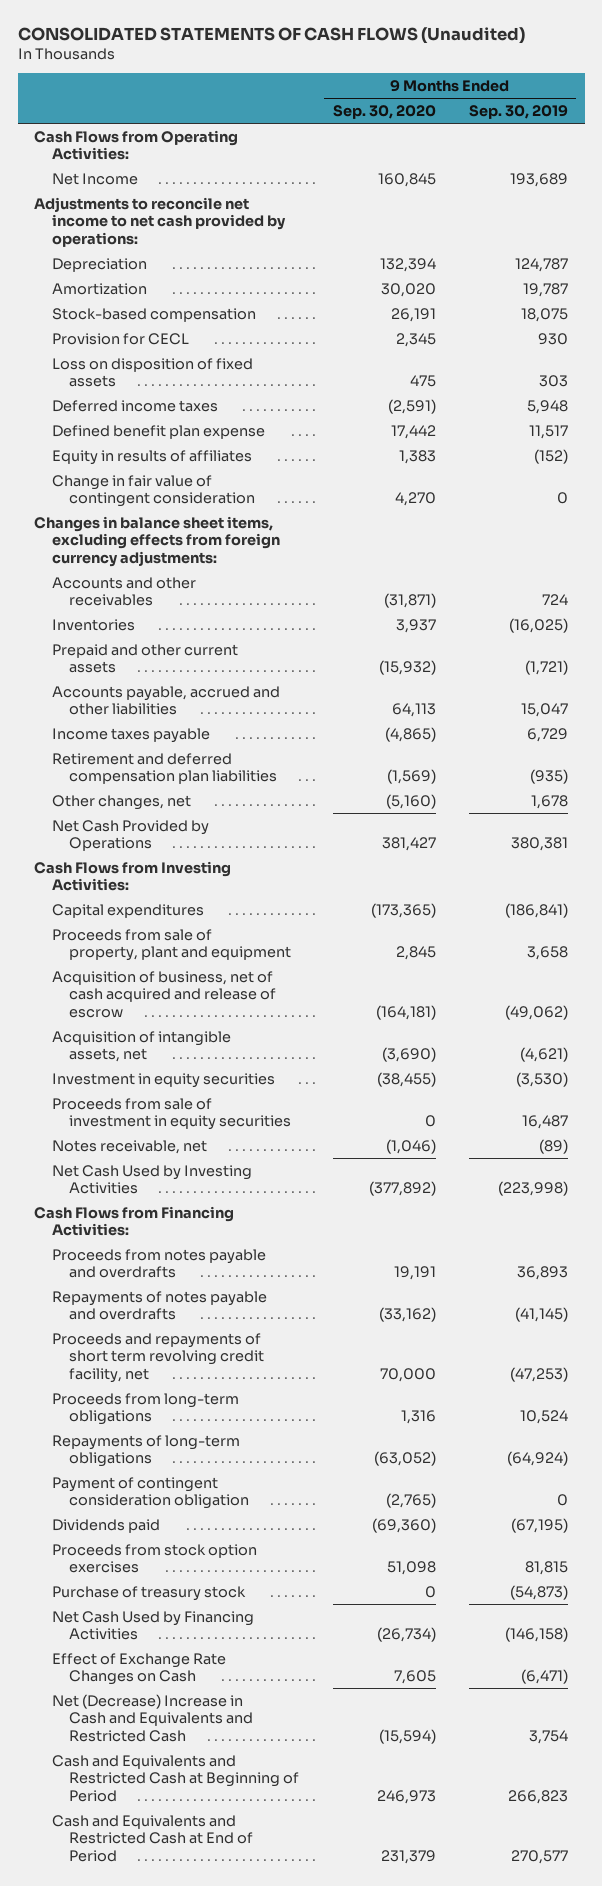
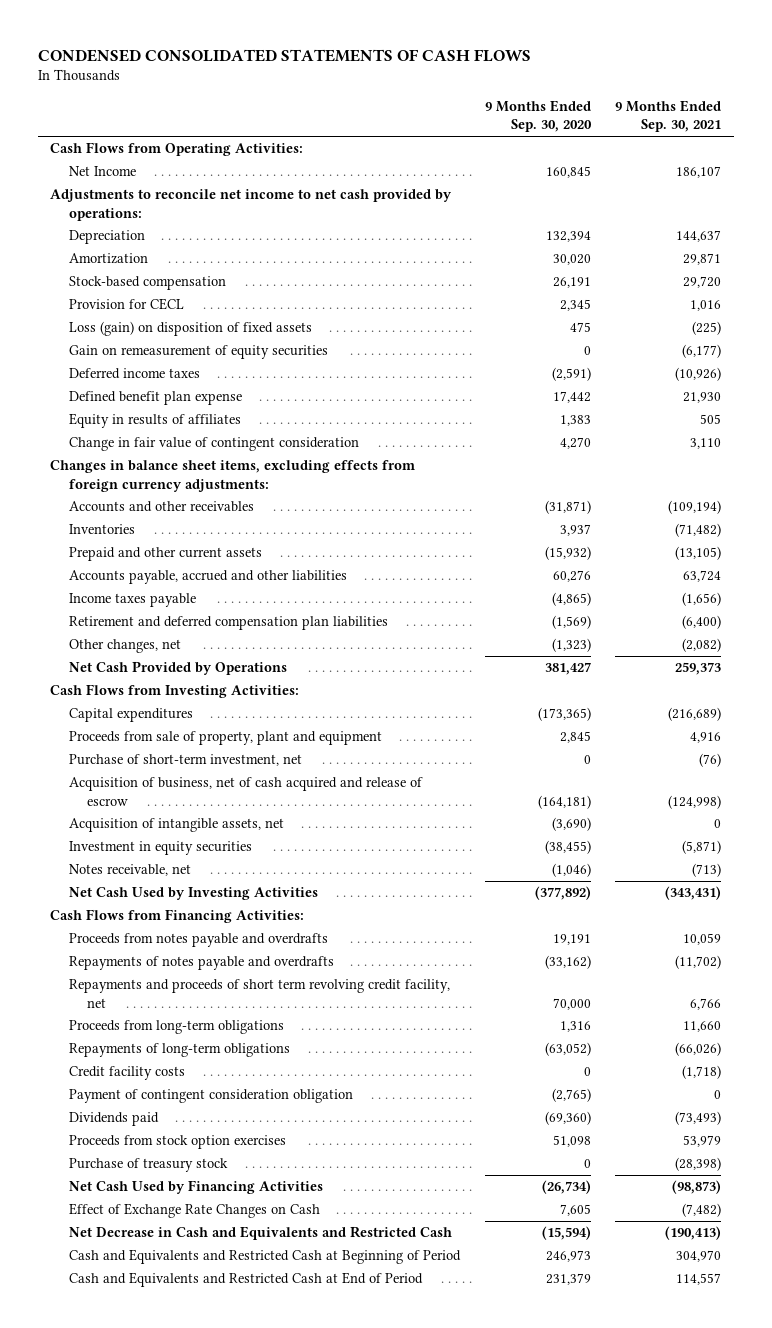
- CONSOLIDATED STATEMENTS OF CASH FLOWS (Unaudited)
+ CONDENSED CONSOLIDATED STATEMENTS OF CASH FLOWS
- | 9 Months Ended Sep. 30, 2020 | 9 Months Ended Sep. 30, 2019
+ | 9 Months Ended Sep. 30, 2020 | 9 Months Ended Sep. 30, 2021
- Loss on disposition of fixed assets | 475 | 303
+ Loss (gain) on disposition of fixed assets | 475 | (225)
+ Gain on remeasurement of equity securities | 0 | (6,177)
- Accounts payable, accrued and other liabilities | 64,113 | 15,047
+ Accounts payable, accrued and other liabilities | 60,276 | 63,724
- Other changes, net | (5,160) | 1,678
+ Other changes, net | (1,323) | (2,082)
+ Purchase of short-term investment, net | 0 | (76)
- Proceeds from sale of investment in equity securities | 0 | 16,487
- Proceeds and repayments of short term revolving credit facility, net | 70,000 | (47,253)
+ Repayments and proceeds of short term revolving credit facility, net | 70,000 | 6,766
+ Credit facility costs | 0 | (1,718)
- Net (Decrease) Increase in Cash and Equivalents and Restricted Cash | (15,594) | 3,754
+ Net Decrease in Cash and Equivalents and Restricted Cash | (15,594) | (190,413)

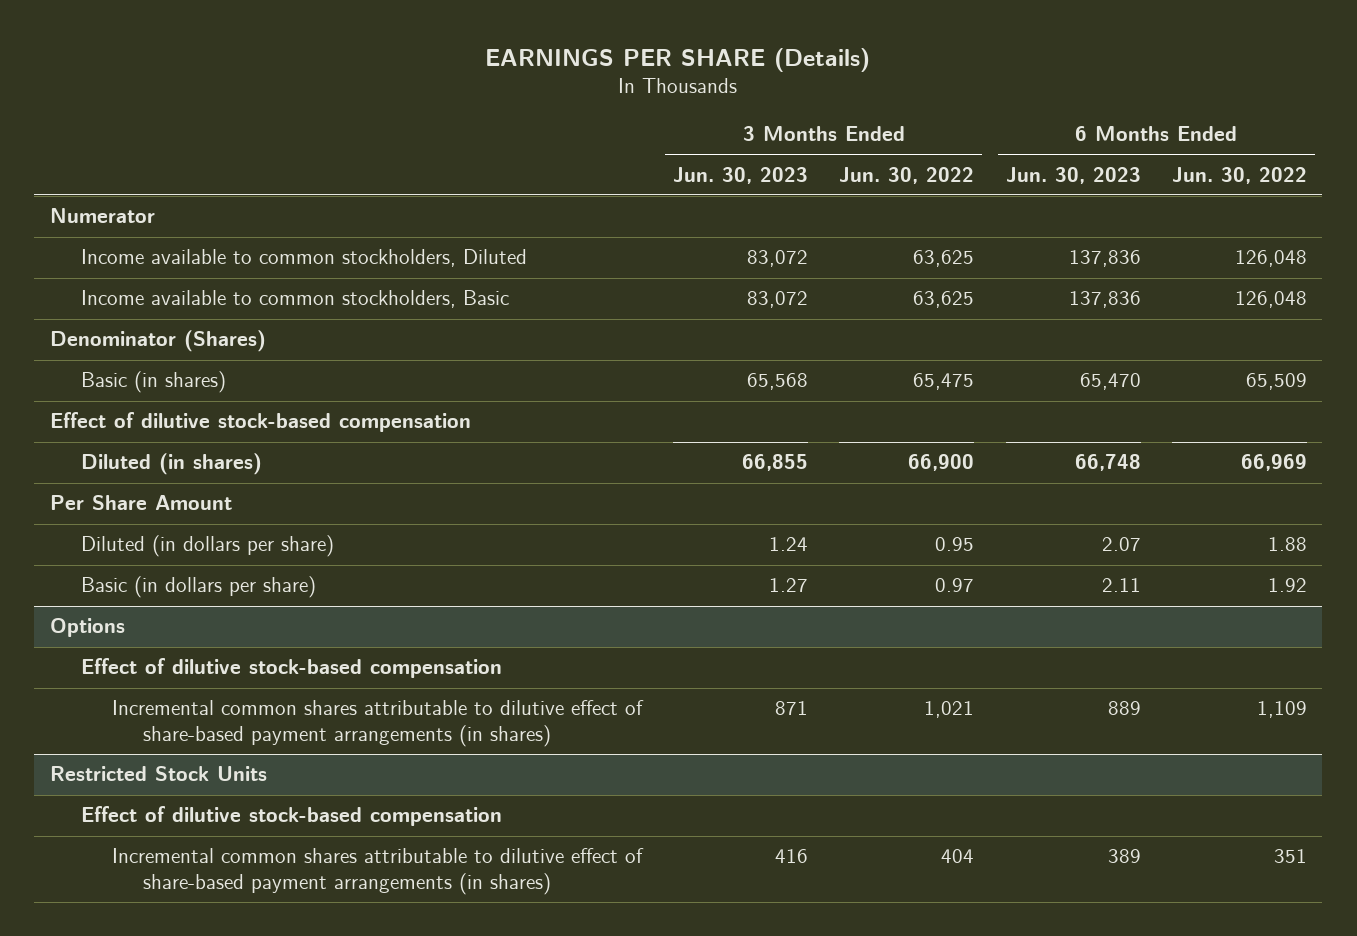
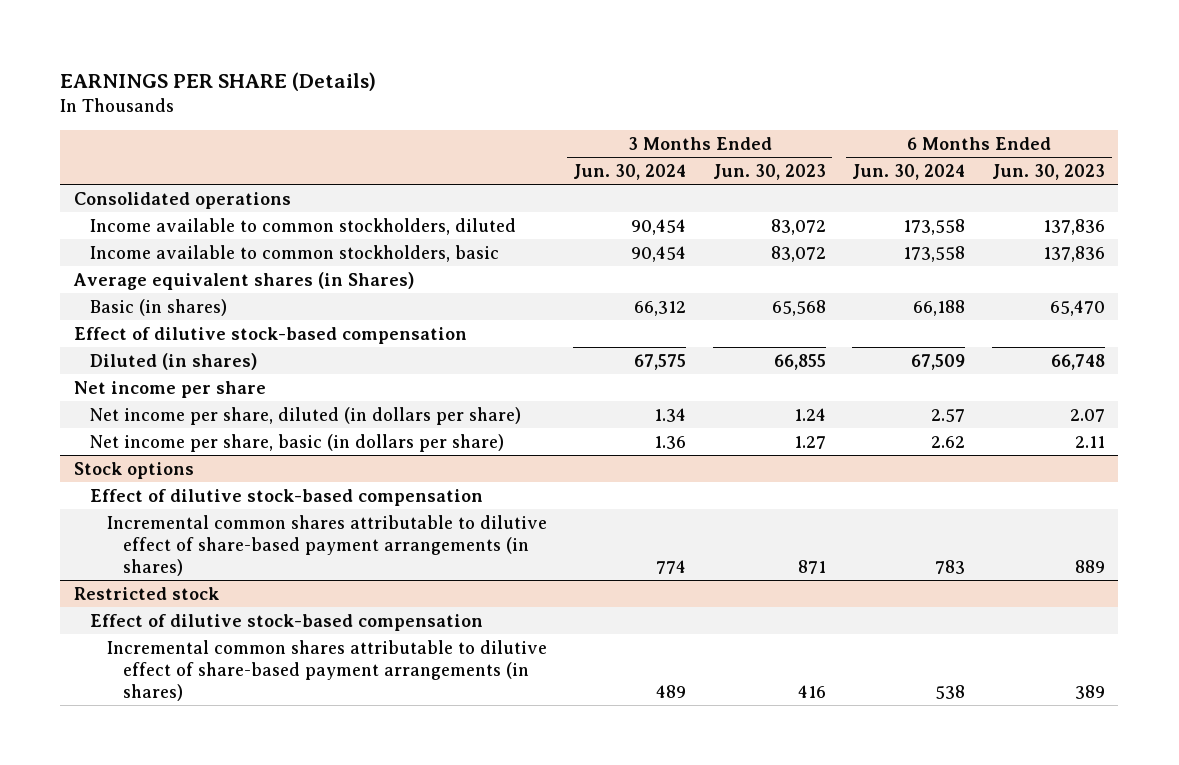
- | 3 Months Ended Jun. 30, 2023 | 3 Months Ended Jun. 30, 2022 | 6 Months Ended Jun. 30, 2023 | 6 Months Ended Jun. 30, 2022
+ | 3 Months Ended Jun. 30, 2024 | 3 Months Ended Jun. 30, 2023 | 6 Months Ended Jun. 30, 2024 | 6 Months Ended Jun. 30, 2023
- Numerator
- Income available to common stockholders, Diluted | 83,072 | 63,625 | 137,836 | 126,048
- Income available to common stockholders, Basic | 83,072 | 63,625 | 137,836 | 126,048
- Denominator (Shares)
+ Consolidated operations
+ Income available to common stockholders, diluted | 90,454 | 83,072 | 173,558 | 137,836
+ Income available to common stockholders, basic | 90,454 | 83,072 | 173,558 | 137,836
+ Average equivalent shares (in Shares)
- Per Share Amount
- Diluted (in dollars per share) | 1.24 | 0.95 | 2.07 | 1.88
- Basic (in dollars per share) | 1.27 | 0.97 | 2.11 | 1.92
- Options
+ Net income per share
+ Net income per share, diluted (in dollars per share) | 1.34 | 1.24 | 2.57 | 2.07
+ Net income per share, basic (in dollars per share) | 1.36 | 1.27 | 2.62 | 2.11
+ Stock options
- Restricted Stock Units
+ Restricted stock

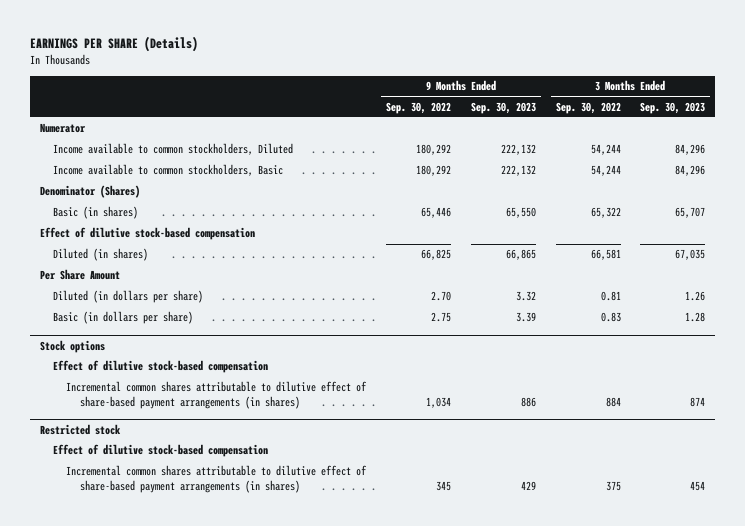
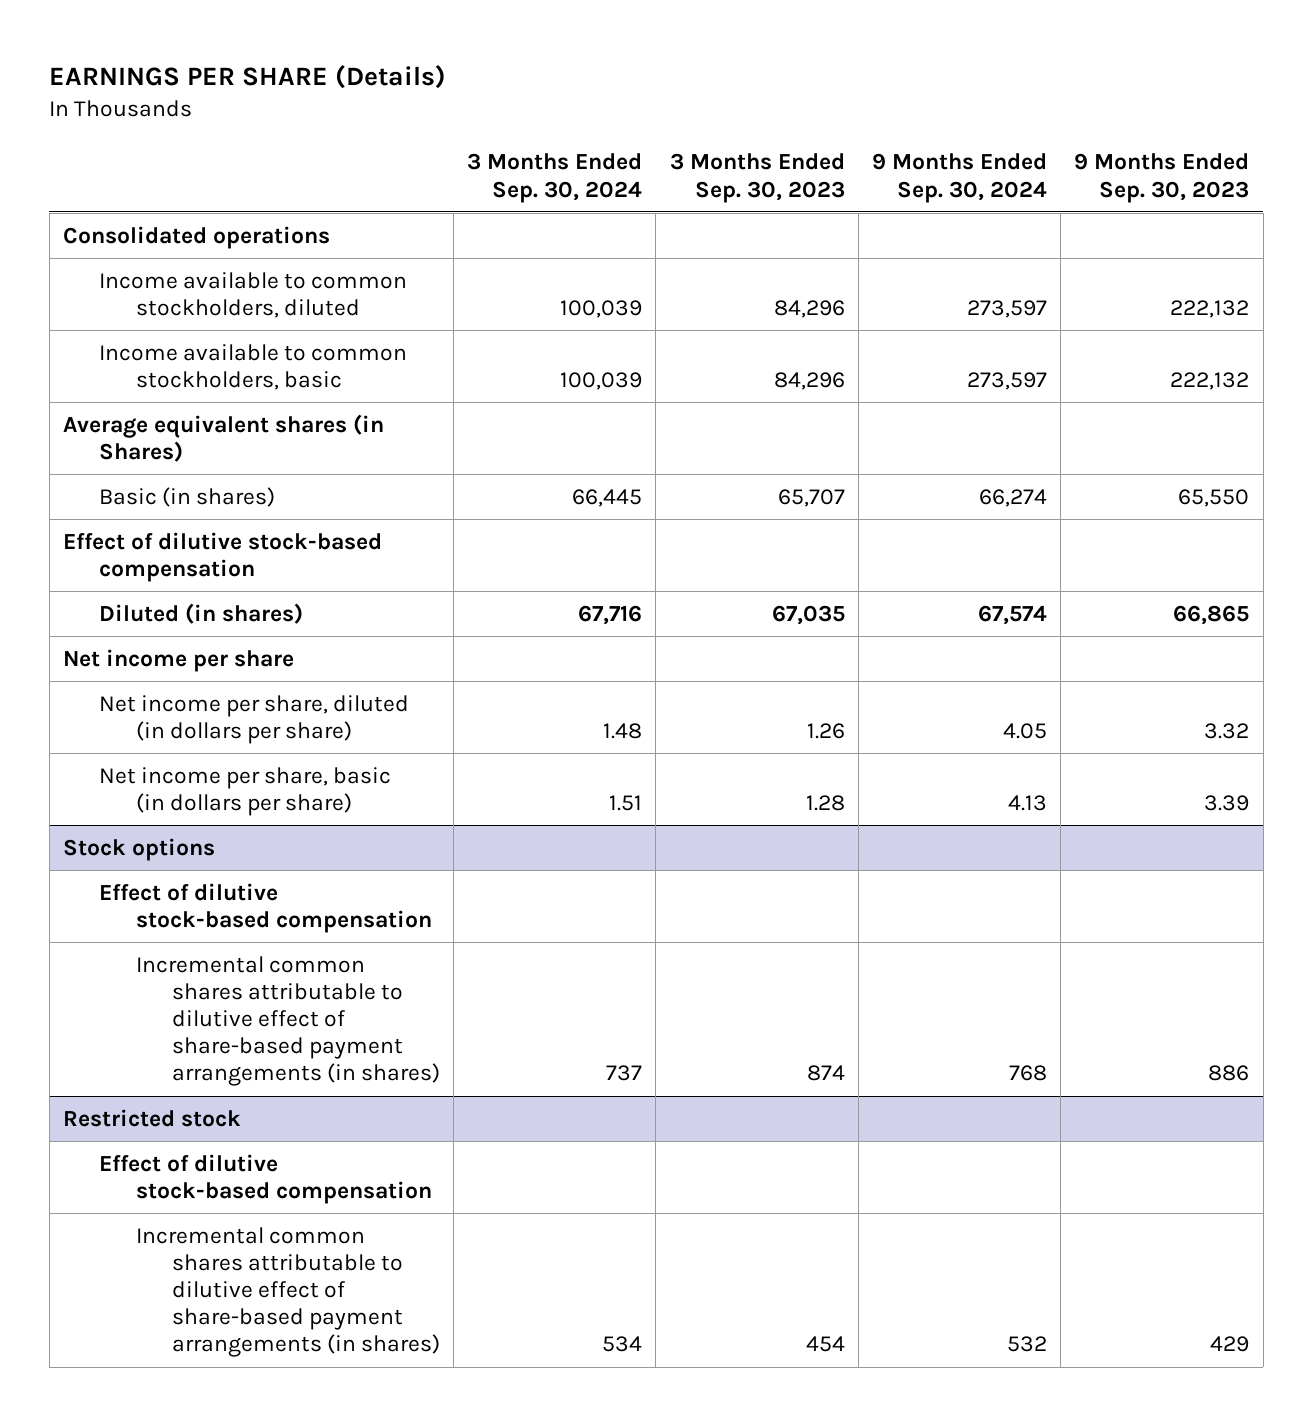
- | 9 Months Ended Sep. 30, 2022 | 9 Months Ended Sep. 30, 2023 | 3 Months Ended Sep. 30, 2022 | 3 Months Ended Sep. 30, 2023
+ | 3 Months Ended Sep. 30, 2024 | 3 Months Ended Sep. 30, 2023 | 9 Months Ended Sep. 30, 2024 | 9 Months Ended Sep. 30, 2023
- Numerator
- Income available to common stockholders, Diluted | 180,292 | 222,132 | 54,244 | 84,296
- Income available to common stockholders, Basic | 180,292 | 222,132 | 54,244 | 84,296
- Denominator (Shares)
+ Consolidated operations
+ Income available to common stockholders, diluted | 100,039 | 84,296 | 273,597 | 222,132
+ Income available to common stockholders, basic | 100,039 | 84,296 | 273,597 | 222,132
+ Average equivalent shares (in Shares)
- Per Share Amount
- Diluted (in dollars per share) | 2.70 | 3.32 | 0.81 | 1.26
- Basic (in dollars per share) | 2.75 | 3.39 | 0.83 | 1.28
+ Net income per share
+ Net income per share, diluted (in dollars per share) | 1.48 | 1.26 | 4.05 | 3.32
+ Net income per share, basic (in dollars per share) | 1.51 | 1.28 | 4.13 | 3.39

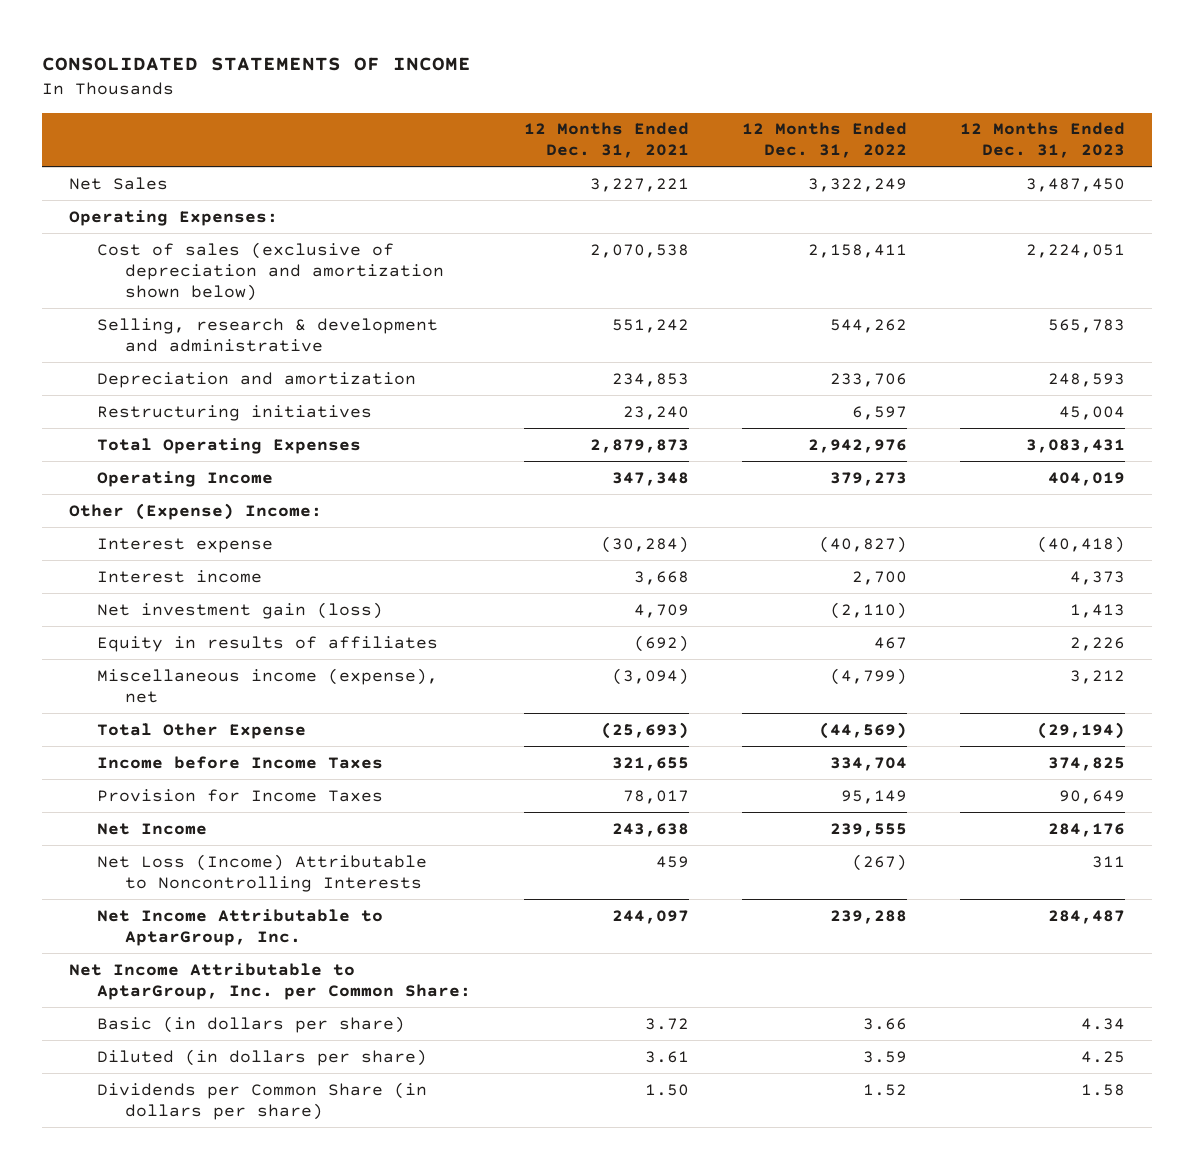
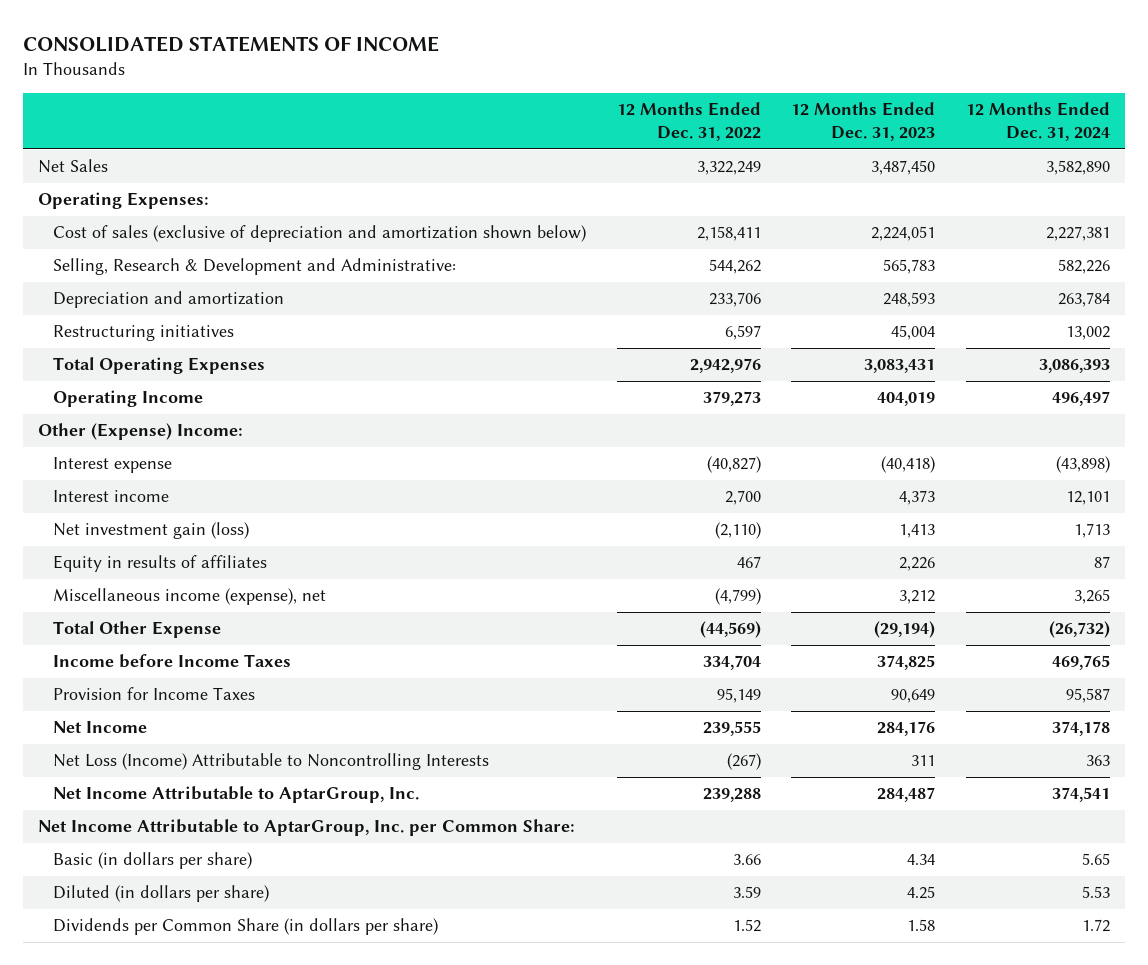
- | 12 Months Ended Dec. 31, 2021 | 12 Months Ended Dec. 31, 2022 | 12 Months Ended Dec. 31, 2023
+ | 12 Months Ended Dec. 31, 2022 | 12 Months Ended Dec. 31, 2023 | 12 Months Ended Dec. 31, 2024
- Selling, research & development and administrative | 551,242 | 544,262 | 565,783
+ Selling, Research & Development and Administrative: | 544,262 | 565,783 | 582,226

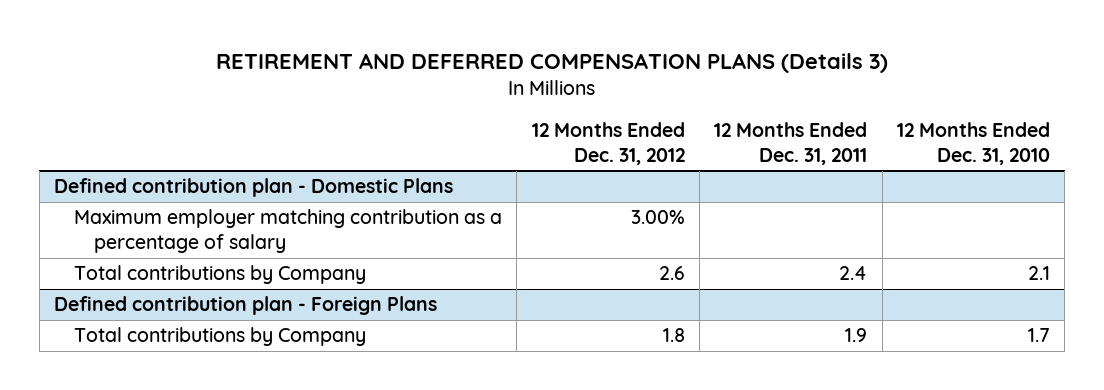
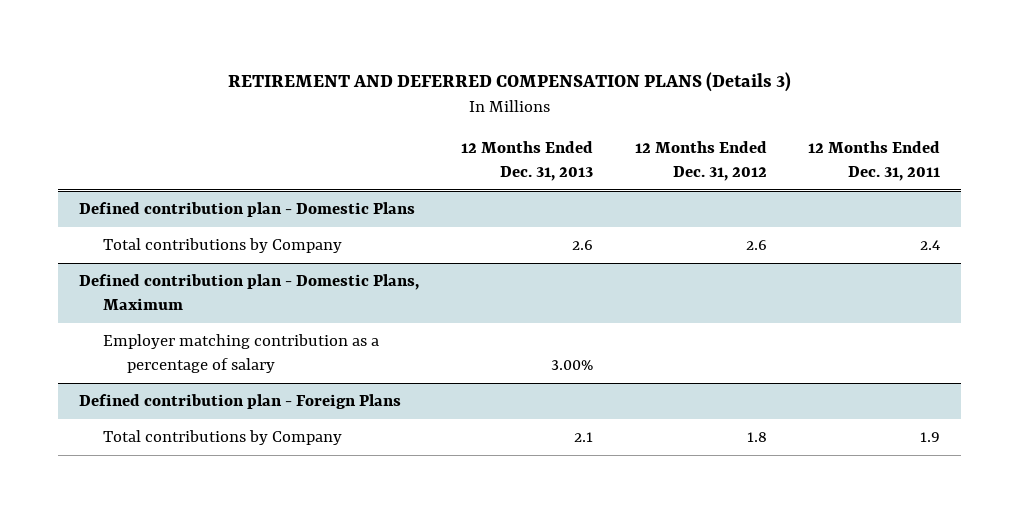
- | 12 Months Ended Dec. 31, 2012 | 12 Months Ended Dec. 31, 2011 | 12 Months Ended Dec. 31, 2010
+ | 12 Months Ended Dec. 31, 2013 | 12 Months Ended Dec. 31, 2012 | 12 Months Ended Dec. 31, 2011
@ Defined contribution plan - Domestic Plans
- Maximum employer matching contribution as a percentage of salary | 3.00% | |
+ Defined contribution plan - Domestic Plans, Maximum
+ Employer matching contribution as a percentage of salary | 3.00% | |

